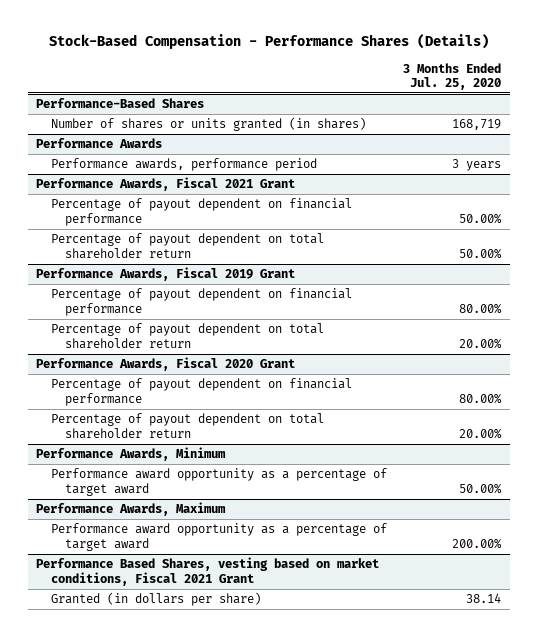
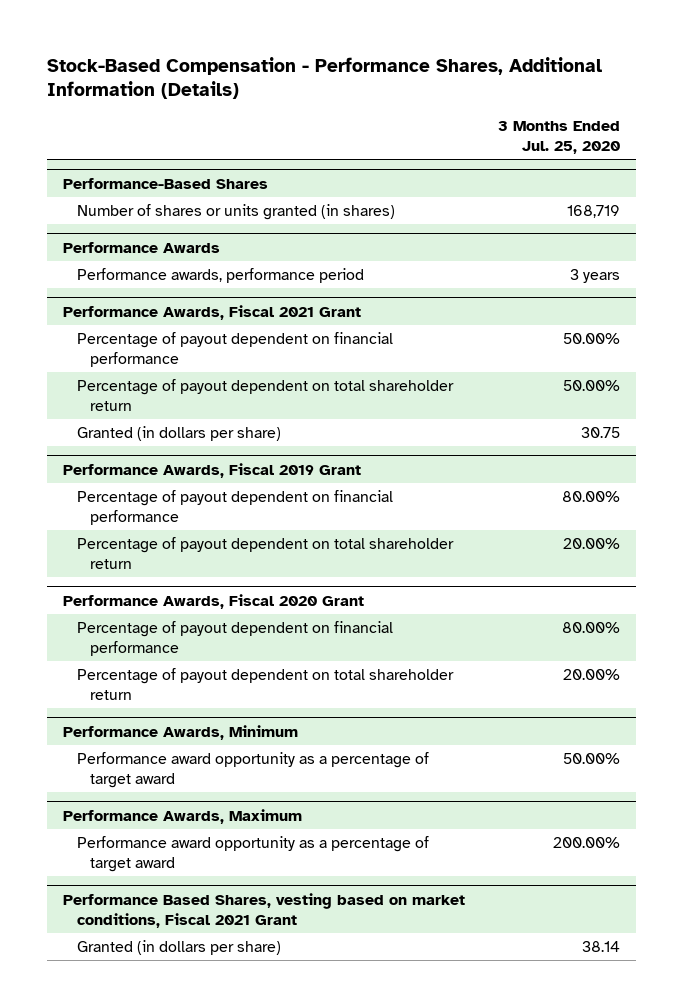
- Stock-Based Compensation - Performance Shares (Details)
+ Stock-Based Compensation - Performance Shares, Additional Information (Details)
@ Performance Awards, Fiscal 2021 Grant
+ Granted (in dollars per share) | 30.75

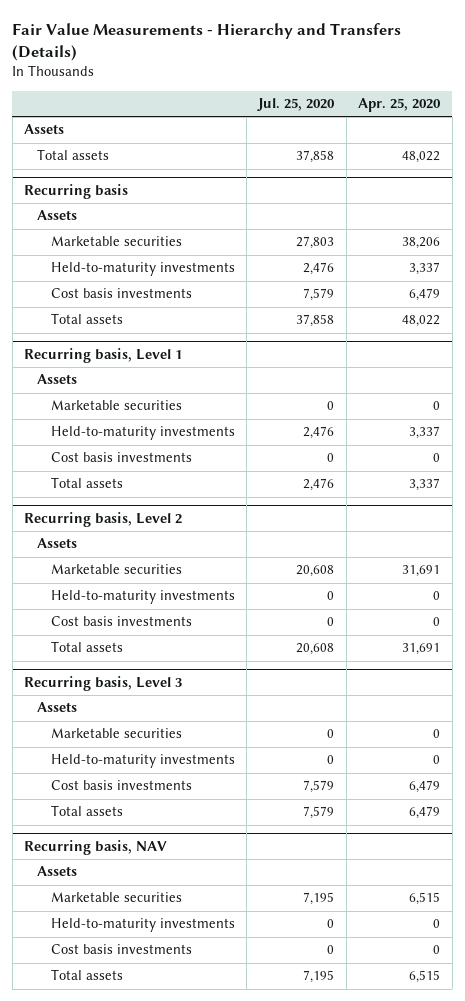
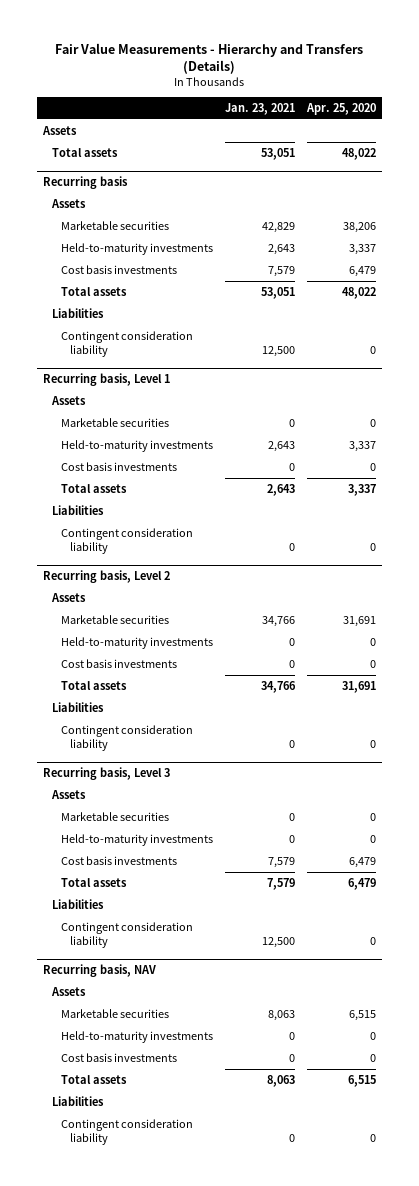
- | Jul. 25, 2020 | Apr. 25, 2020
+ | Jan. 23, 2021 | Apr. 25, 2020
@ Recurring basis
+ Liabilities
+ Contingent consideration liability | 12,500 | 0
@ Recurring basis, Level 1
+ Liabilities
+ Contingent consideration liability | 0 | 0
@ Recurring basis, Level 2
+ Liabilities
+ Contingent consideration liability | 0 | 0
@ Recurring basis, Level 3
+ Liabilities
+ Contingent consideration liability | 12,500 | 0
@ Recurring basis, NAV
+ Liabilities
+ Contingent consideration liability | 0 | 0

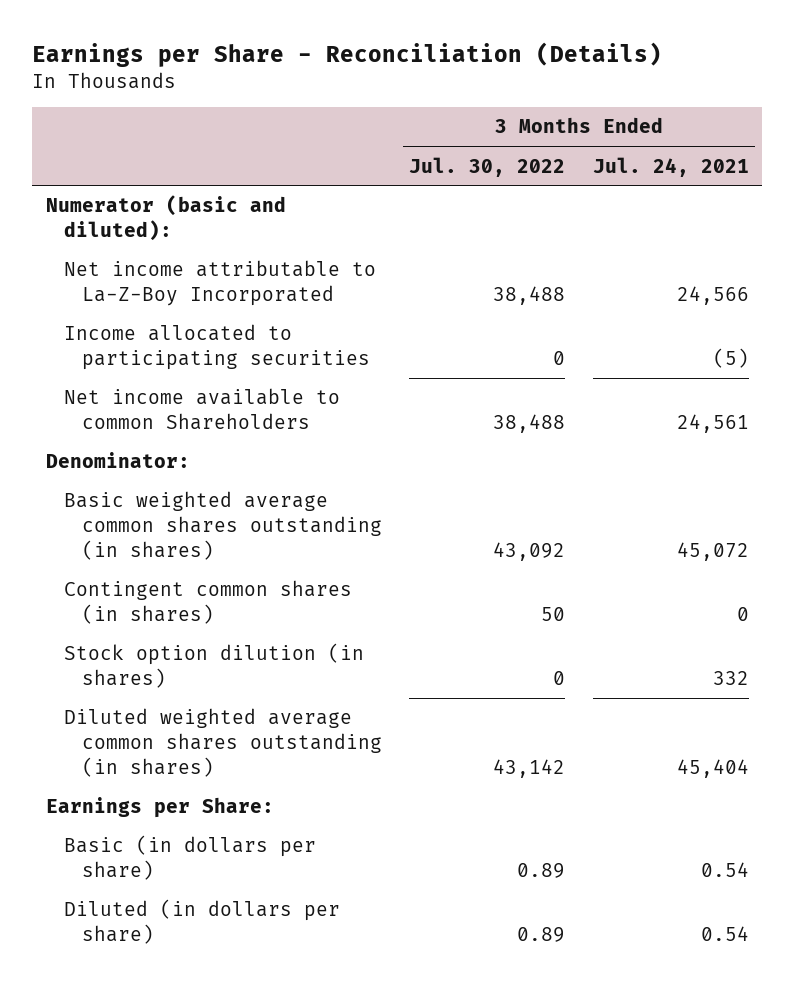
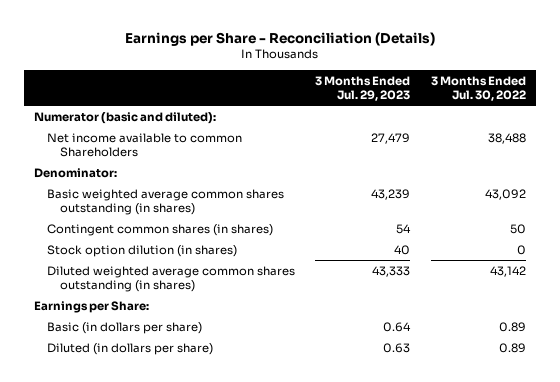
- | 3 Months Ended Jul. 30, 2022 | 3 Months Ended Jul. 24, 2021
+ | 3 Months Ended Jul. 29, 2023 | 3 Months Ended Jul. 30, 2022
- Net income attributable to La-Z-Boy Incorporated | 38,488 | 24,566
- Income allocated to participating securities | 0 | (5)

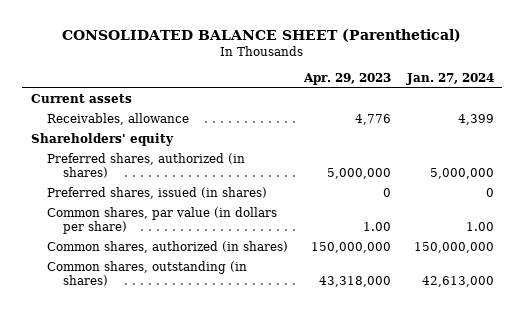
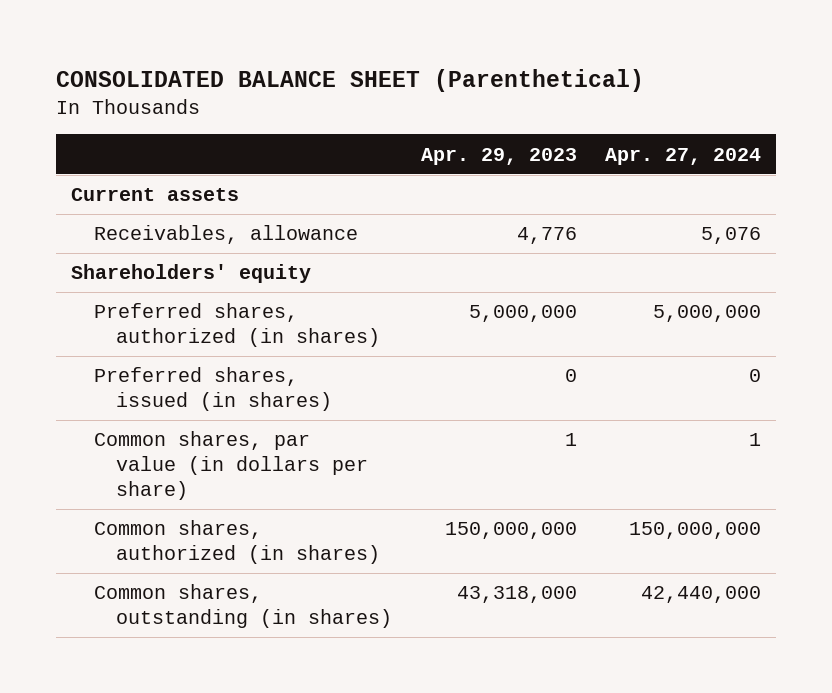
- | Apr. 29, 2023 | Jan. 27, 2024
+ | Apr. 29, 2023 | Apr. 27, 2024
- Common shares, par value (in dollars per share) | 1.00 | 1.00
+ Common shares, par value (in dollars per share) | 1 | 1

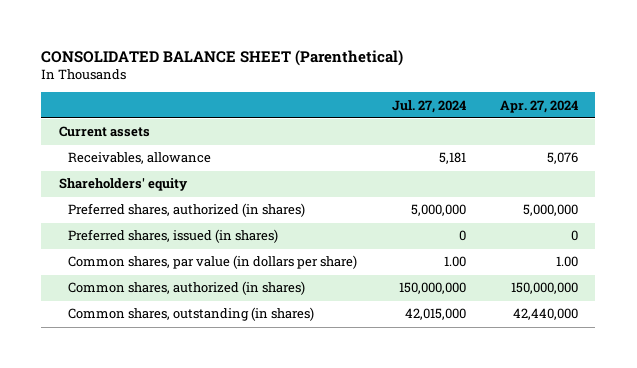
- | Apr. 29, 2023 | Apr. 27, 2024
+ | Jul. 27, 2024 | Apr. 27, 2024
- Common shares, par value (in dollars per share) | 1 | 1
+ Common shares, par value (in dollars per share) | 1.00 | 1.00

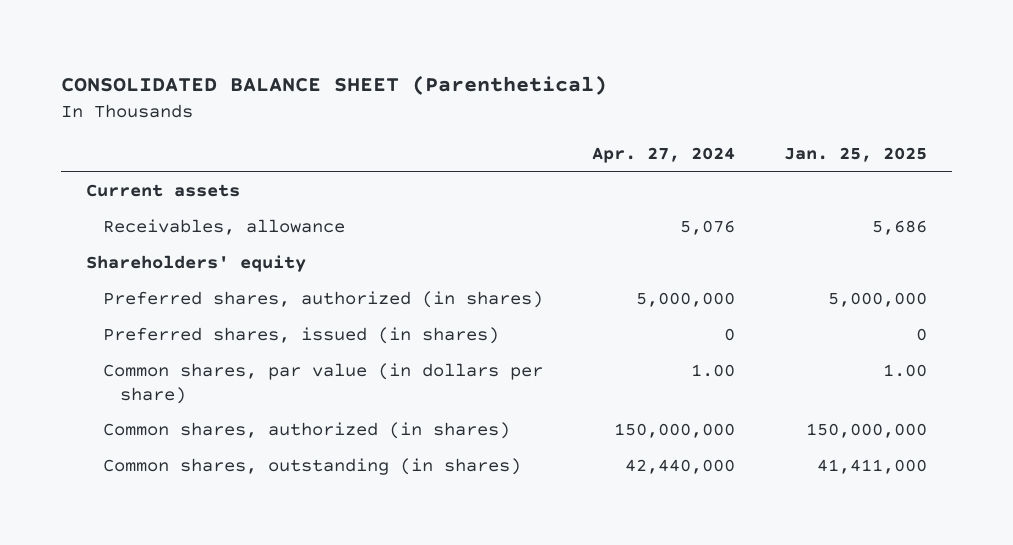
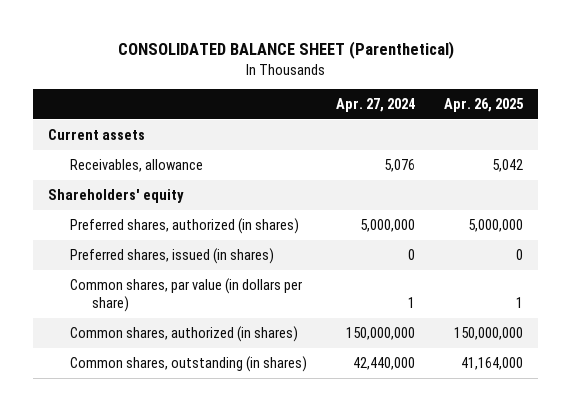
- | Apr. 27, 2024 | Jan. 25, 2025
+ | Apr. 27, 2024 | Apr. 26, 2025
- Common shares, par value (in dollars per share) | 1.00 | 1.00
+ Common shares, par value (in dollars per share) | 1 | 1

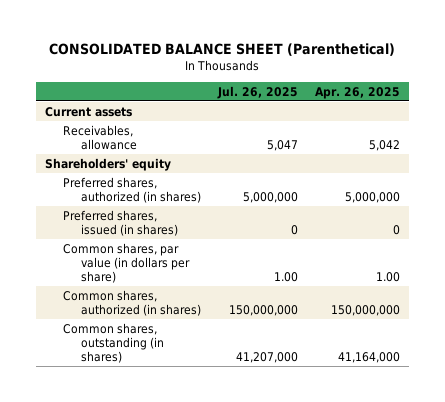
- | Apr. 27, 2024 | Apr. 26, 2025
+ | Jul. 26, 2025 | Apr. 26, 2025
- Common shares, par value (in dollars per share) | 1 | 1
+ Common shares, par value (in dollars per share) | 1.00 | 1.00

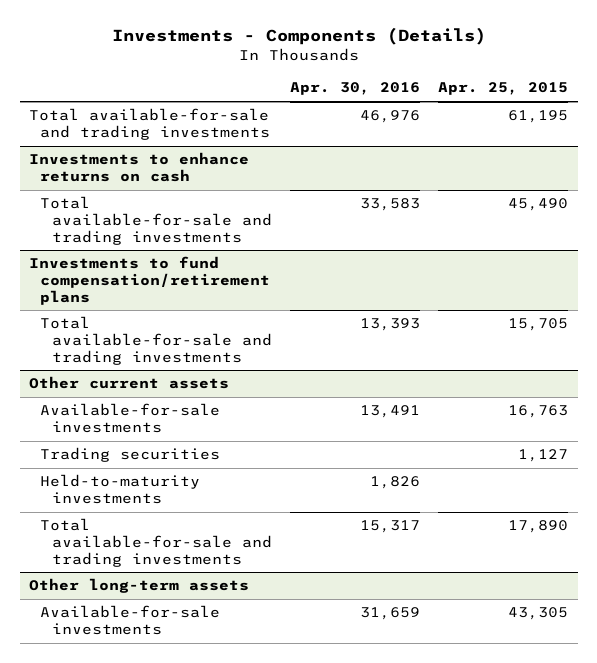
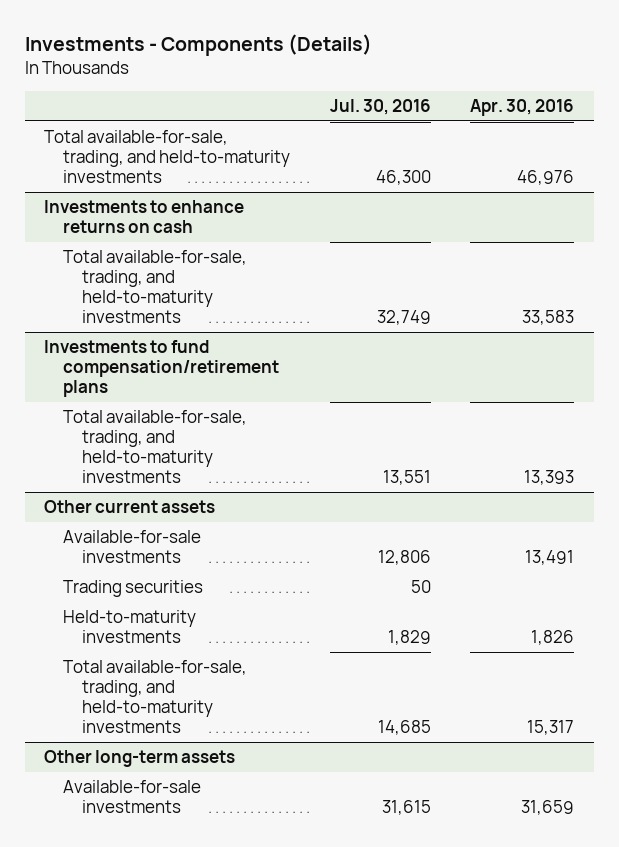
- | Apr. 30, 2016 | Apr. 25, 2015
+ | Jul. 30, 2016 | Apr. 30, 2016
- Total available-for-sale and trading investments | 46,976 | 61,195
+ Total available-for-sale, trading, and held-to-maturity investments | 46,300 | 46,976
@ Investments to enhance returns on cash
- Total available-for-sale and trading investments | 33,583 | 45,490
+ Total available-for-sale, trading, and held-to-maturity investments | 32,749 | 33,583
@ Investments to fund compensation/retirement plans
- Total available-for-sale and trading investments | 13,393 | 15,705
+ Total available-for-sale, trading, and held-to-maturity investments | 13,551 | 13,393
@ Other current assets
- Total available-for-sale and trading investments | 15,317 | 17,890
+ Total available-for-sale, trading, and held-to-maturity investments | 14,685 | 15,317

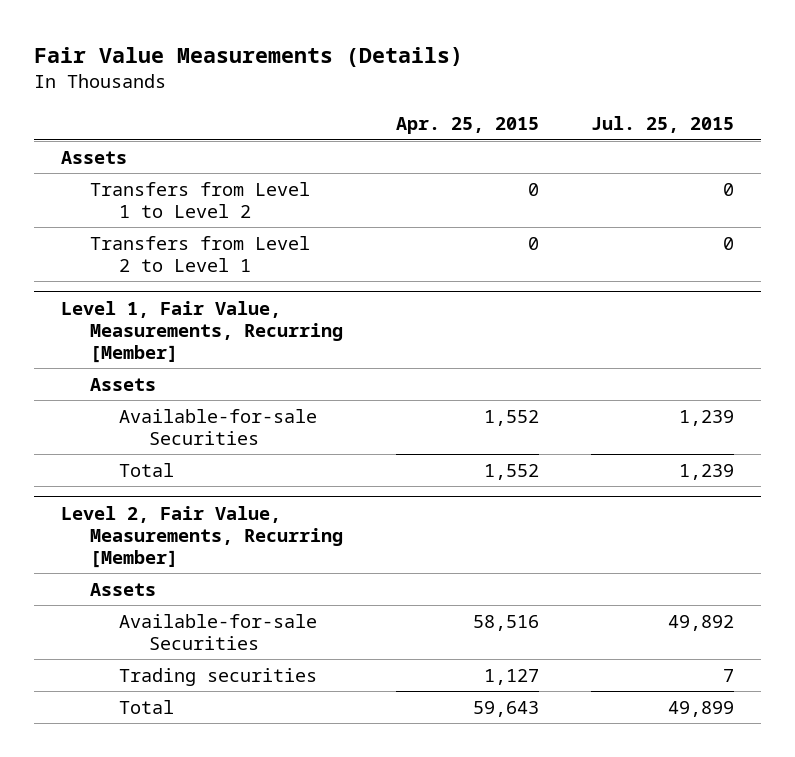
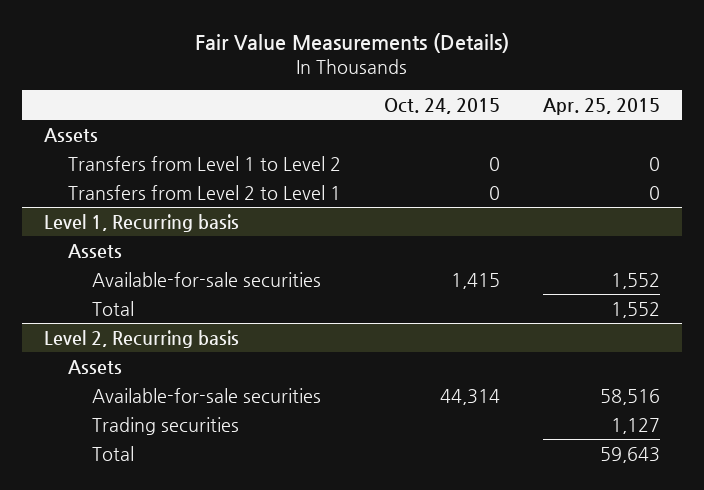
- | Apr. 25, 2015 | Jul. 25, 2015
+ | Oct. 24, 2015 | Apr. 25, 2015
- Level 1, Fair Value, Measurements, Recurring [Member]
+ Level 1, Recurring basis
- Available-for-sale Securities | 1,552 | 1,239
+ Available-for-sale securities | 1,415 | 1,552
- Level 2, Fair Value, Measurements, Recurring [Member]
+ Level 2, Recurring basis
- Available-for-sale Securities | 58,516 | 49,892
+ Available-for-sale securities | 44,314 | 58,516

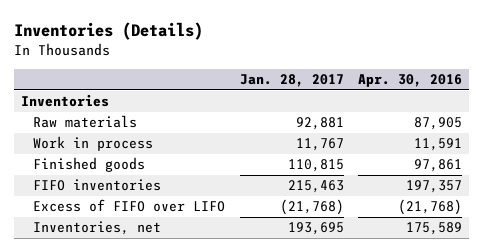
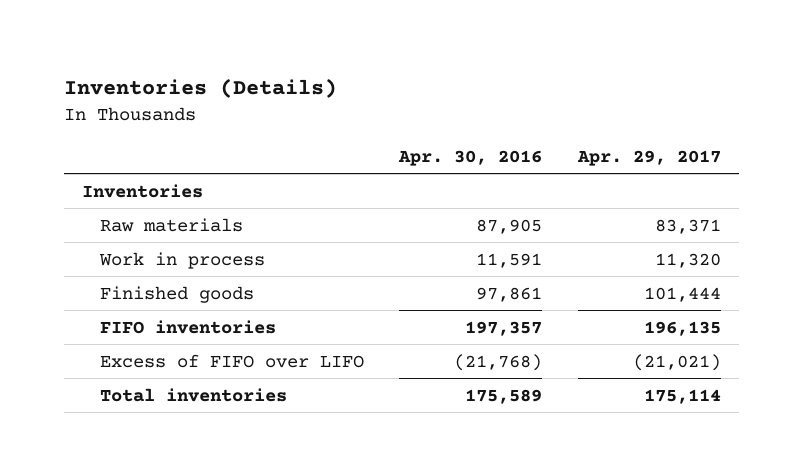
- | Jan. 28, 2017 | Apr. 30, 2016
+ | Apr. 30, 2016 | Apr. 29, 2017
- Inventories, net | 193,695 | 175,589
+ Total inventories | 175,589 | 175,114

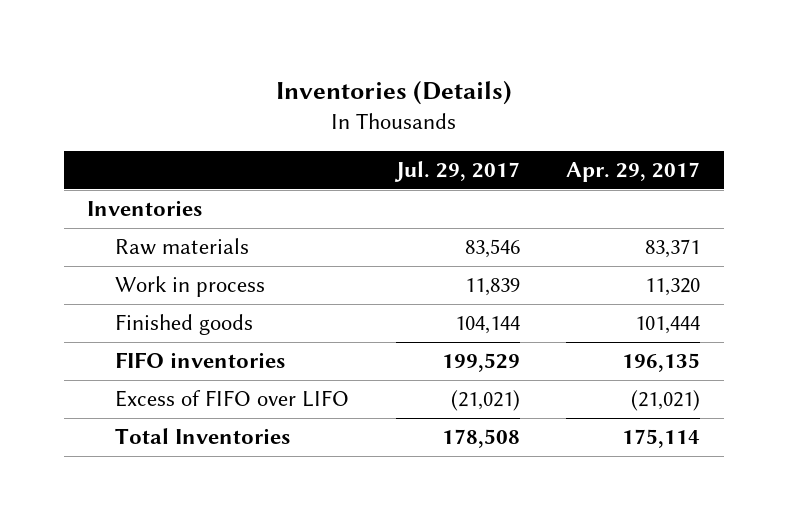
- | Apr. 30, 2016 | Apr. 29, 2017
+ | Jul. 29, 2017 | Apr. 29, 2017
- Total inventories | 175,589 | 175,114
+ Total Inventories | 178,508 | 175,114

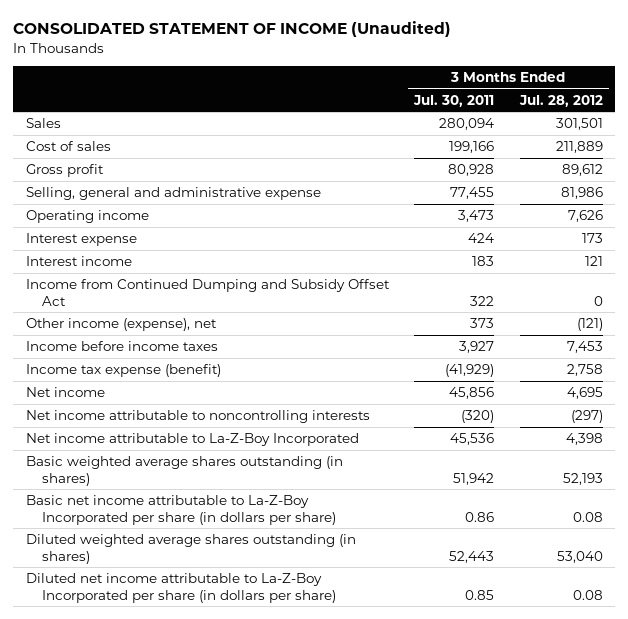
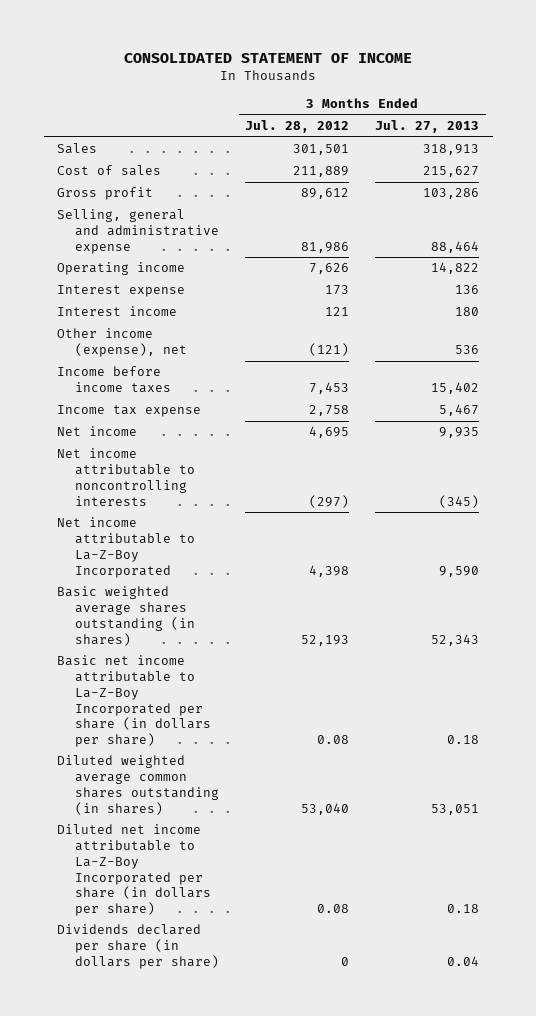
- CONSOLIDATED STATEMENT OF INCOME (Unaudited)
+ CONSOLIDATED STATEMENT OF INCOME
- | 3 Months Ended Jul. 30, 2011 | 3 Months Ended Jul. 28, 2012
+ | 3 Months Ended Jul. 28, 2012 | 3 Months Ended Jul. 27, 2013
- Income from Continued Dumping and Subsidy Offset Act | 322 | 0
- Income tax expense (benefit) | (41,929) | 2,758
+ Income tax expense | 2,758 | 5,467
- Diluted weighted average shares outstanding (in shares) | 52,443 | 53,040
+ Diluted weighted average common shares outstanding (in shares) | 53,040 | 53,051
+ Dividends declared per share (in dollars per share) | 0 | 0.04

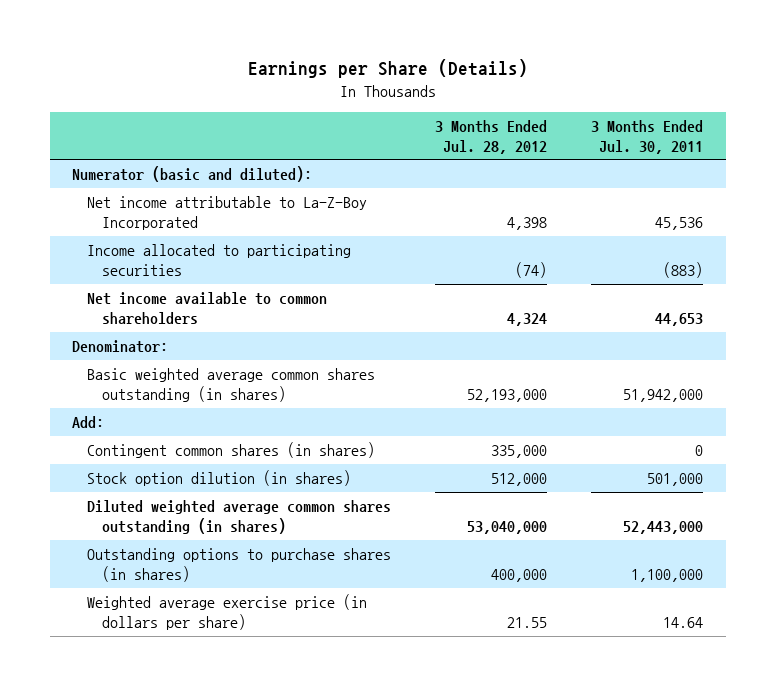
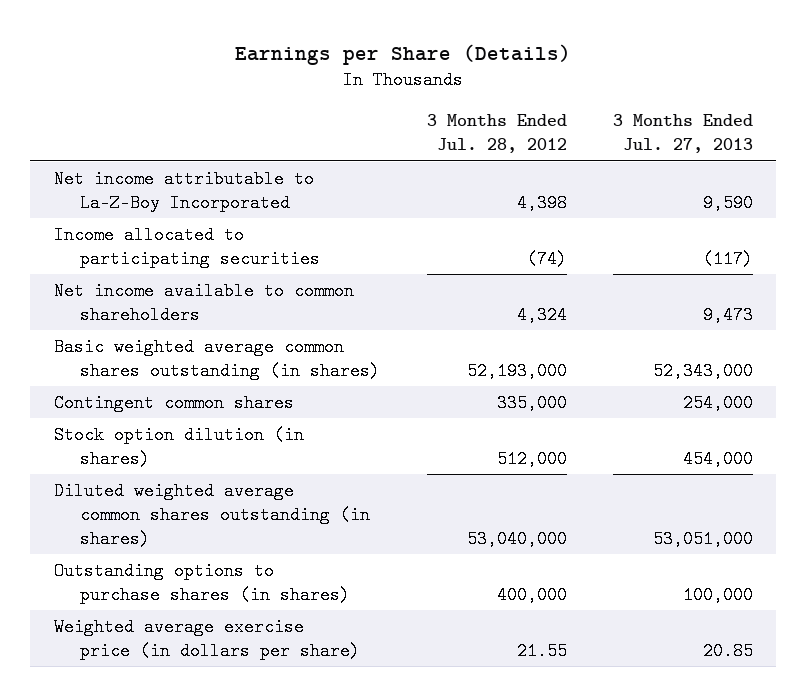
- | 3 Months Ended Jul. 28, 2012 | 3 Months Ended Jul. 30, 2011
+ | 3 Months Ended Jul. 28, 2012 | 3 Months Ended Jul. 27, 2013
- Numerator (basic and diluted):
- Denominator:
- Add:
- Contingent common shares (in shares) | 335,000 | 0
+ Contingent common shares | 335,000 | 254,000

